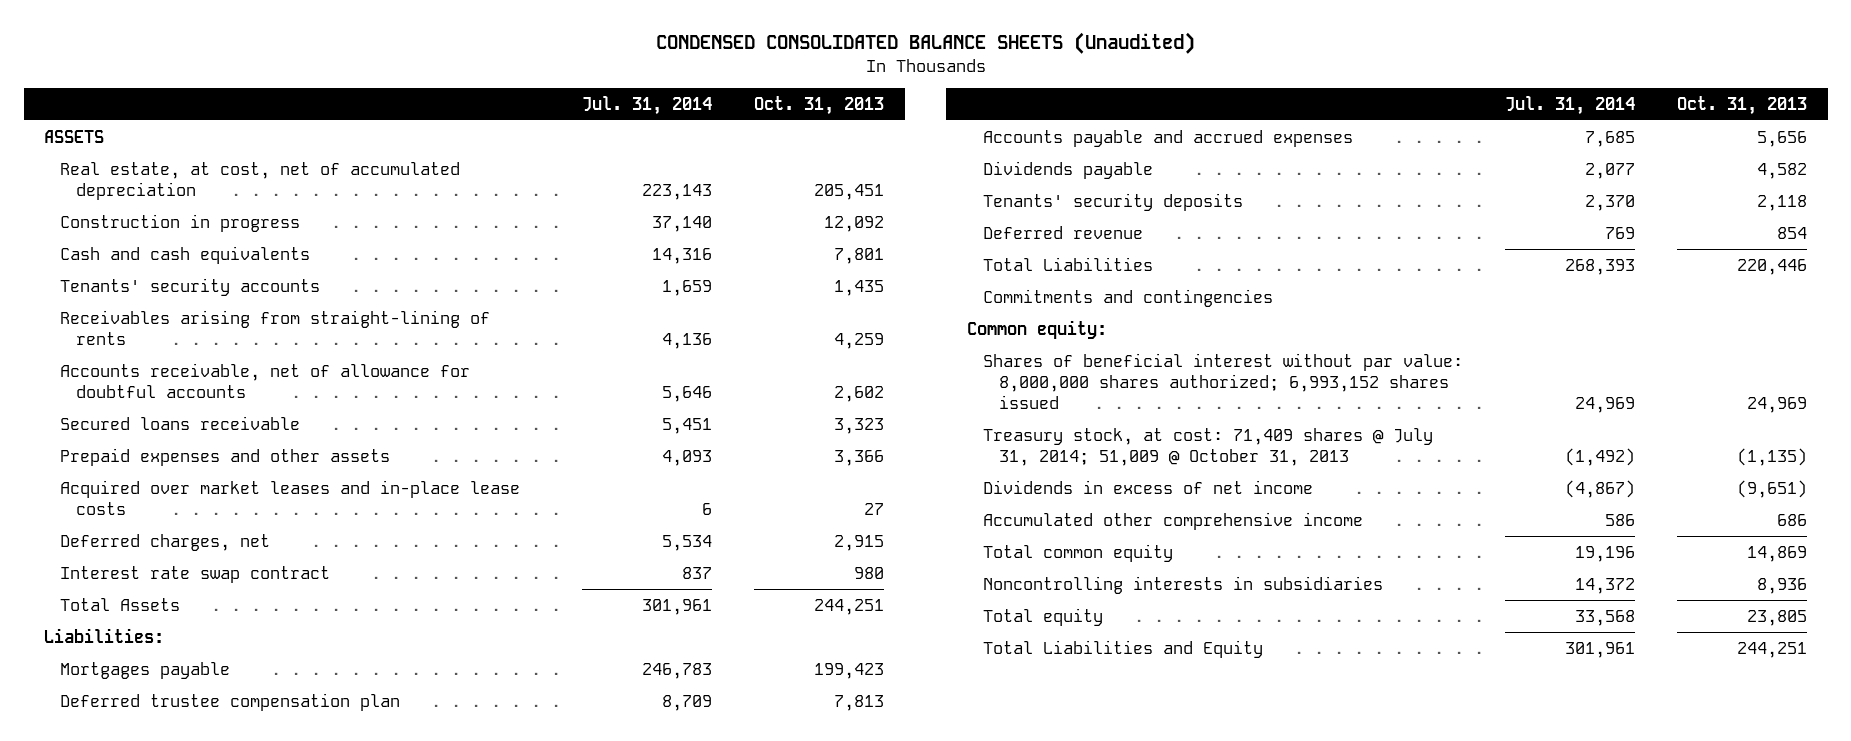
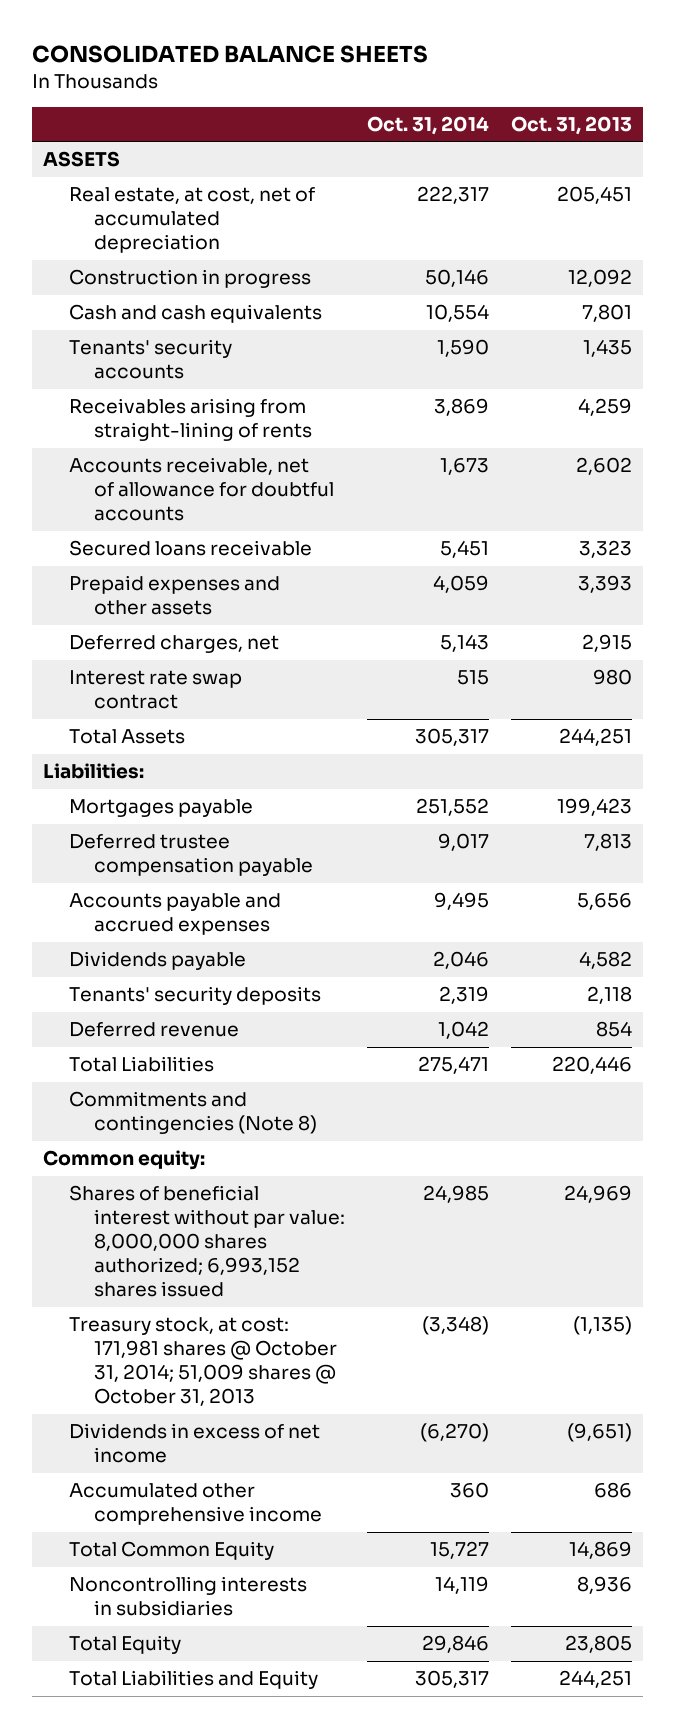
- CONDENSED CONSOLIDATED BALANCE SHEETS (Unaudited)
+ CONSOLIDATED BALANCE SHEETS
- | Jul. 31, 2014 | Oct. 31, 2013
+ | Oct. 31, 2014 | Oct. 31, 2013
- Prepaid expenses and other assets | 4,093 | 3,366
- Acquired over market leases and in-place lease costs | 6 | 27
+ Prepaid expenses and other assets | 4,059 | 3,393
- Deferred trustee compensation plan | 8,709 | 7,813
+ Deferred trustee compensation payable | 9,017 | 7,813
- Commitments and contingencies
+ Commitments and contingencies (Note 8)
- Treasury stock, at cost: 71,409 shares @ July 31, 2014; 51,009 @ October 31, 2013 | (1,492) | (1,135)
+ Treasury stock, at cost: 171,981 shares @ October 31, 2014; 51,009 shares @ October 31, 2013 | (3,348) | (1,135)
- Total common equity | 19,196 | 14,869
+ Total Common Equity | 15,727 | 14,869
- Total equity | 33,568 | 23,805
+ Total Equity | 29,846 | 23,805

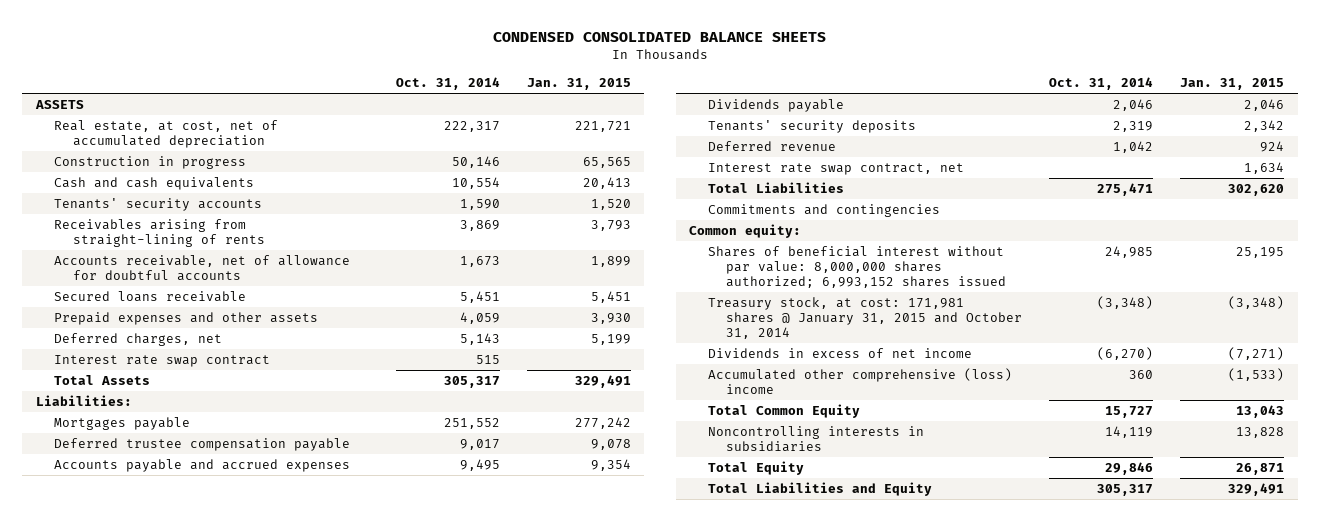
- CONSOLIDATED BALANCE SHEETS
+ CONDENSED CONSOLIDATED BALANCE SHEETS
- | Oct. 31, 2014 | Oct. 31, 2013
+ | Oct. 31, 2014 | Jan. 31, 2015
+ Interest rate swap contract, net | | 1,634
- Commitments and contingencies (Note 8)
+ Commitments and contingencies
- Treasury stock, at cost: 171,981 shares @ October 31, 2014; 51,009 shares @ October 31, 2013 | (3,348) | (1,135)
+ Treasury stock, at cost: 171,981 shares @ January 31, 2015 and October 31, 2014 | (3,348) | (3,348)
- Accumulated other comprehensive income | 360 | 686
+ Accumulated other comprehensive (loss) income | 360 | (1,533)

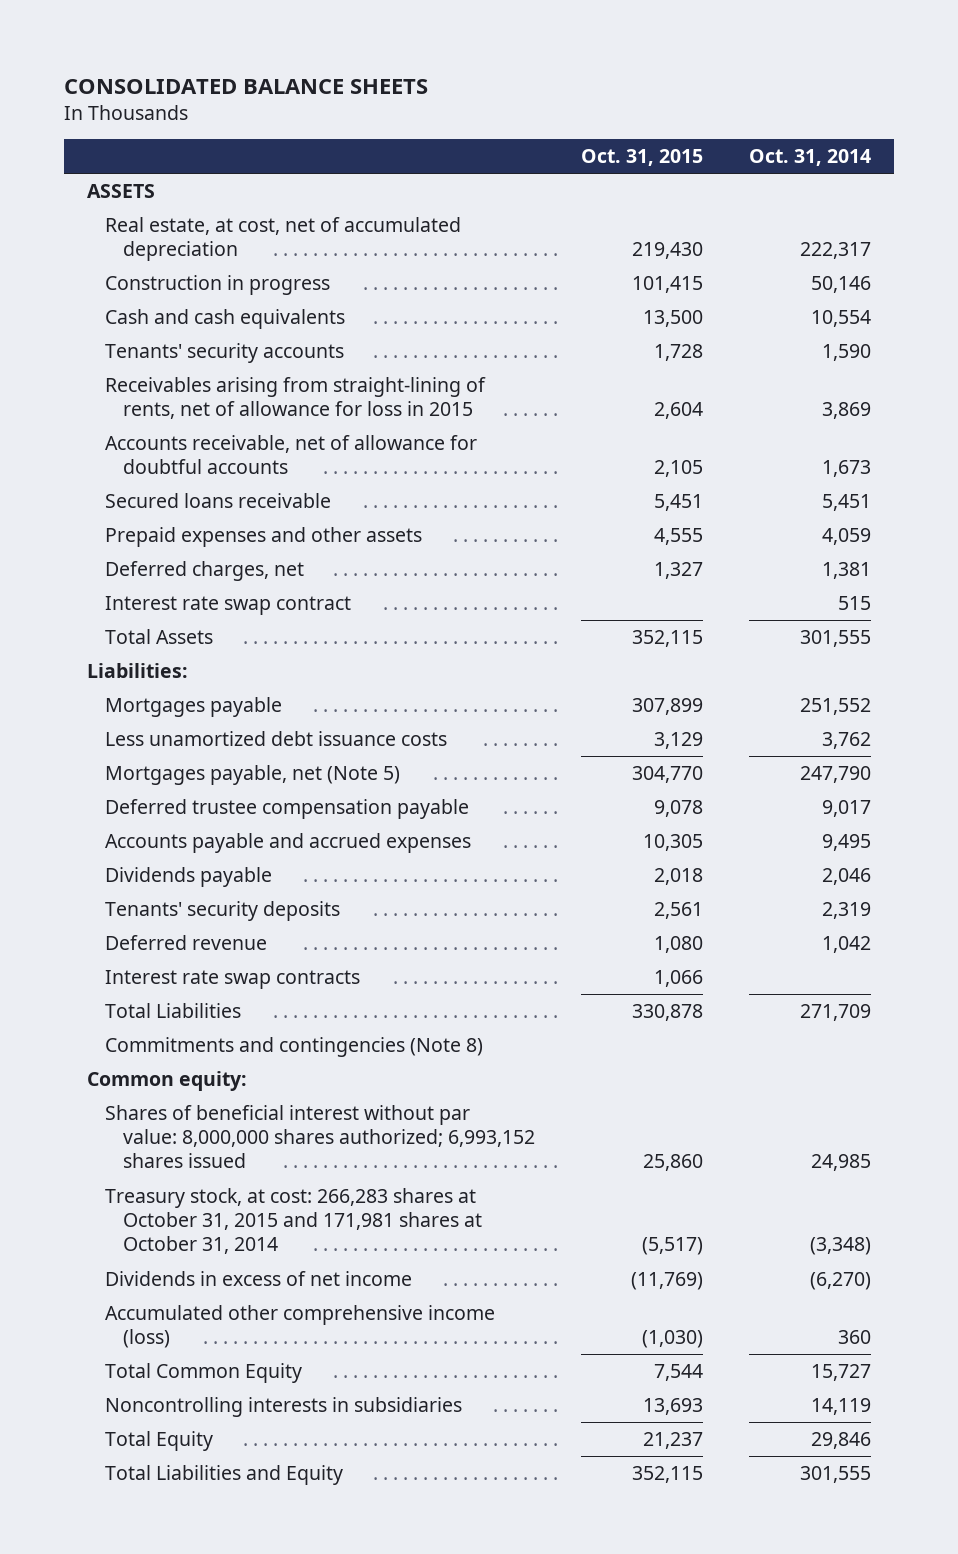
- CONDENSED CONSOLIDATED BALANCE SHEETS
+ CONSOLIDATED BALANCE SHEETS
- | Oct. 31, 2014 | Jan. 31, 2015
+ | Oct. 31, 2015 | Oct. 31, 2014
- Receivables arising from straight-lining of rents | 3,869 | 3,793
+ Receivables arising from straight-lining of rents, net of allowance for loss in 2015 | 2,604 | 3,869
- Deferred charges, net | 5,143 | 5,199
+ Deferred charges, net | 1,327 | 1,381
- Total Assets | 305,317 | 329,491
+ Total Assets | 352,115 | 301,555
+ Less unamortized debt issuance costs | 3,129 | 3,762
+ Mortgages payable, net (Note 5) | 304,770 | 247,790
- Interest rate swap contract, net | | 1,634
- Total Liabilities | 275,471 | 302,620
- Commitments and contingencies
+ Interest rate swap contracts | 1,066 |
+ Total Liabilities | 330,878 | 271,709
+ Commitments and contingencies (Note 8)
- Treasury stock, at cost: 171,981 shares @ January 31, 2015 and October 31, 2014 | (3,348) | (3,348)
+ Treasury stock, at cost: 266,283 shares at October 31, 2015 and 171,981 shares at October 31, 2014 | (5,517) | (3,348)
- Accumulated other comprehensive (loss) income | 360 | (1,533)
+ Accumulated other comprehensive income (loss) | (1,030) | 360
- Total Liabilities and Equity | 305,317 | 329,491
+ Total Liabilities and Equity | 352,115 | 301,555

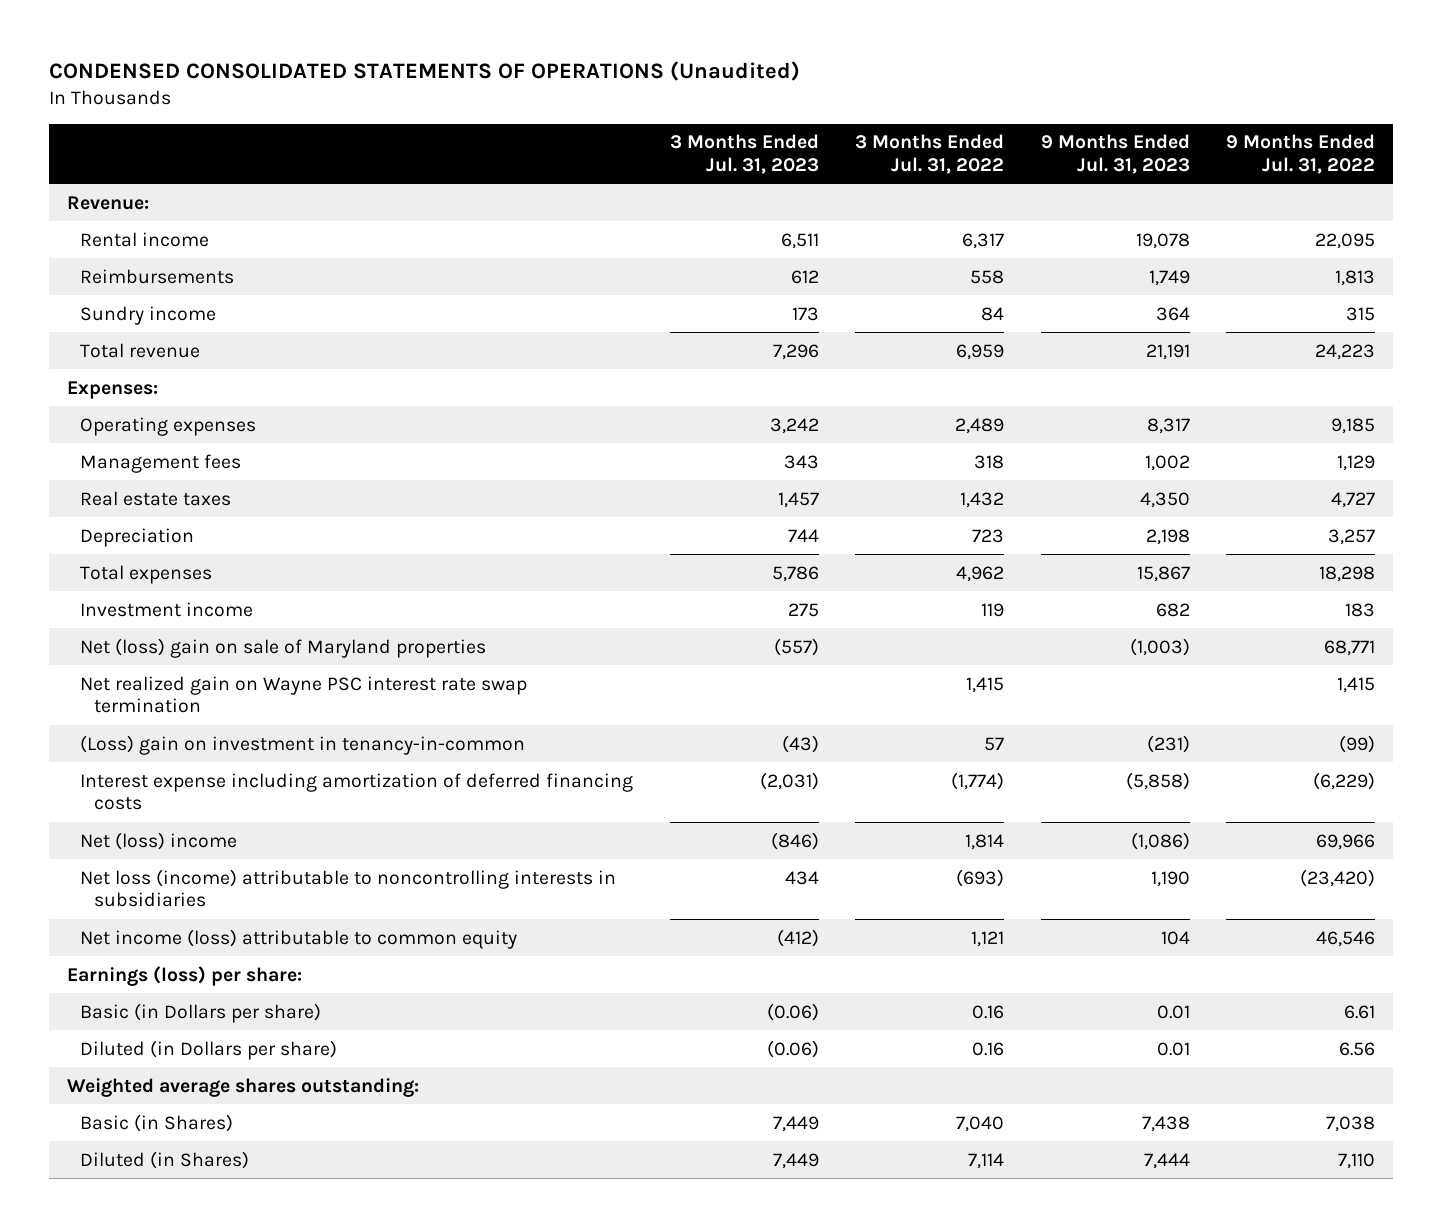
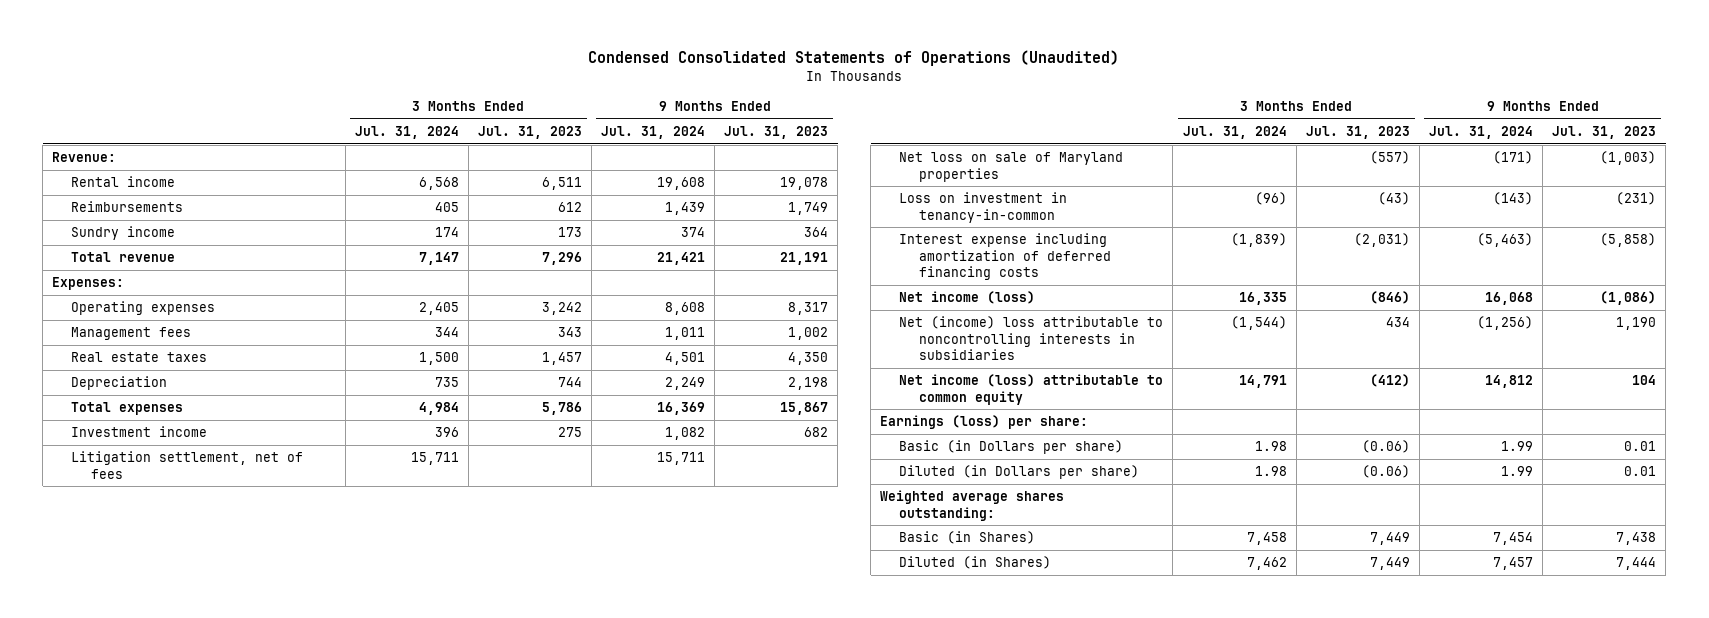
- CONDENSED CONSOLIDATED STATEMENTS OF OPERATIONS (Unaudited)
+ Condensed Consolidated Statements of Operations (Unaudited)
- | 3 Months Ended Jul. 31, 2023 | 3 Months Ended Jul. 31, 2022 | 9 Months Ended Jul. 31, 2023 | 9 Months Ended Jul. 31, 2022
+ | 3 Months Ended Jul. 31, 2024 | 3 Months Ended Jul. 31, 2023 | 9 Months Ended Jul. 31, 2024 | 9 Months Ended Jul. 31, 2023
- Net (loss) gain on sale of Maryland properties | (557) | | (1,003) | 68,771
- Net realized gain on Wayne PSC interest rate swap termination | | 1,415 | | 1,415
- (Loss) gain on investment in tenancy-in-common | (43) | 57 | (231) | (99)
+ Litigation settlement, net of fees | 15,711 | | 15,711 |
+ Net loss on sale of Maryland properties | | (557) | (171) | (1,003)
+ Loss on investment in tenancy-in-common | (96) | (43) | (143) | (231)
- Net (loss) income | (846) | 1,814 | (1,086) | 69,966
- Net loss (income) attributable to noncontrolling interests in subsidiaries | 434 | (693) | 1,190 | (23,420)
+ Net income (loss) | 16,335 | (846) | 16,068 | (1,086)
+ Net (income) loss attributable to noncontrolling interests in subsidiaries | (1,544) | 434 | (1,256) | 1,190

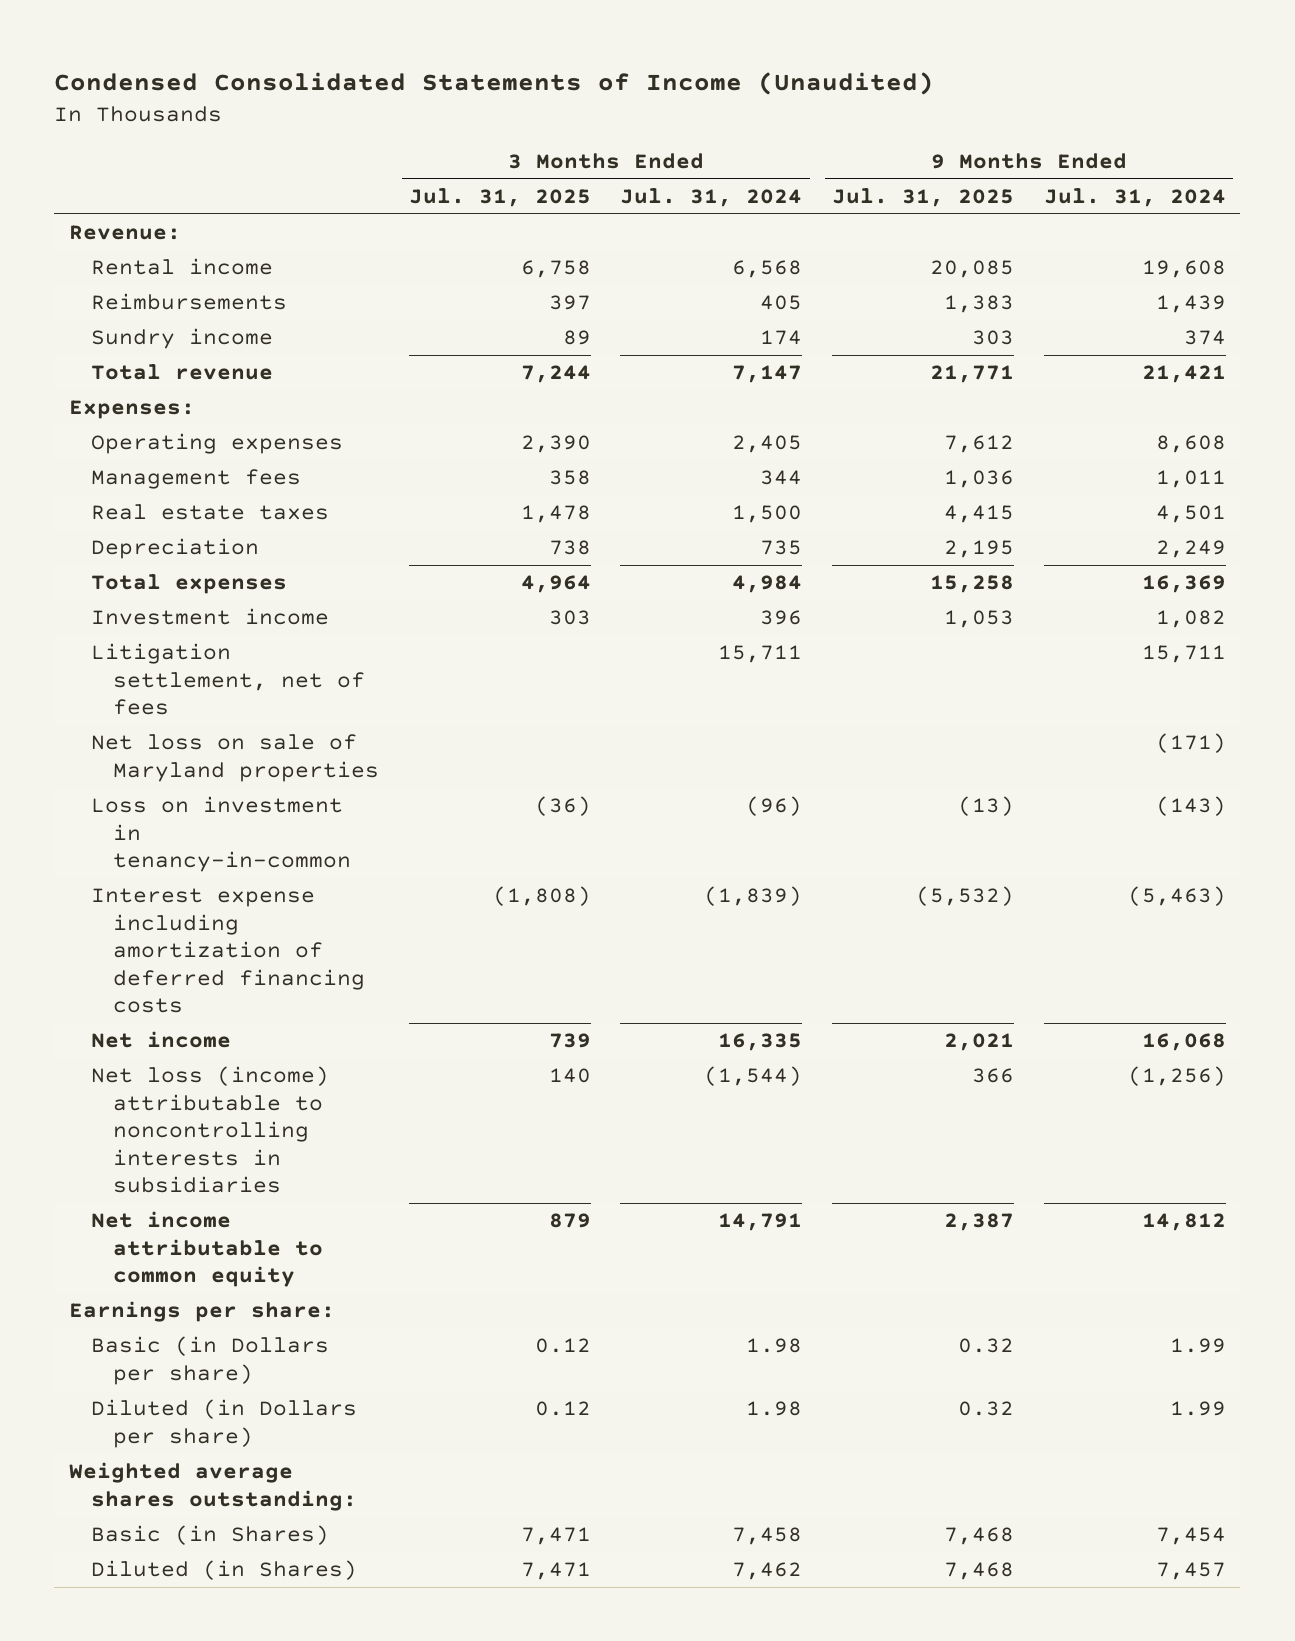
- Condensed Consolidated Statements of Operations (Unaudited)
+ Condensed Consolidated Statements of Income (Unaudited)
- | 3 Months Ended Jul. 31, 2024 | 3 Months Ended Jul. 31, 2023 | 9 Months Ended Jul. 31, 2024 | 9 Months Ended Jul. 31, 2023
+ | 3 Months Ended Jul. 31, 2025 | 3 Months Ended Jul. 31, 2024 | 9 Months Ended Jul. 31, 2025 | 9 Months Ended Jul. 31, 2024
- Net income (loss) | 16,335 | (846) | 16,068 | (1,086)
- Net (income) loss attributable to noncontrolling interests in subsidiaries | (1,544) | 434 | (1,256) | 1,190
- Net income (loss) attributable to common equity | 14,791 | (412) | 14,812 | 104
- Earnings (loss) per share:
+ Net income | 739 | 16,335 | 2,021 | 16,068
+ Net loss (income) attributable to noncontrolling interests in subsidiaries | 140 | (1,544) | 366 | (1,256)
+ Net income attributable to common equity | 879 | 14,791 | 2,387 | 14,812
+ Earnings per share:

